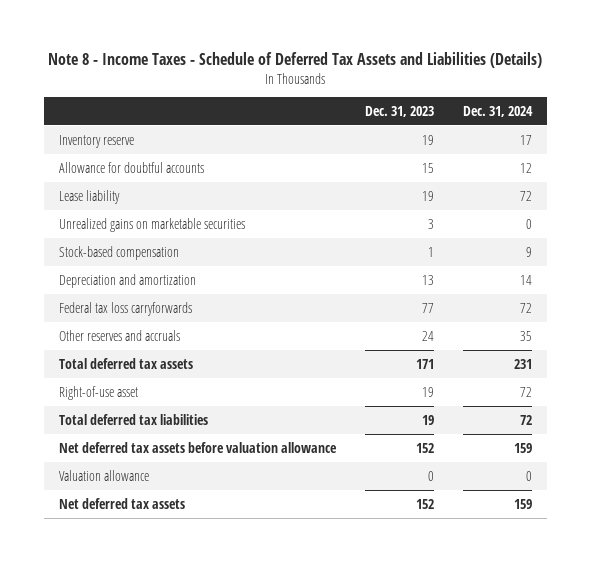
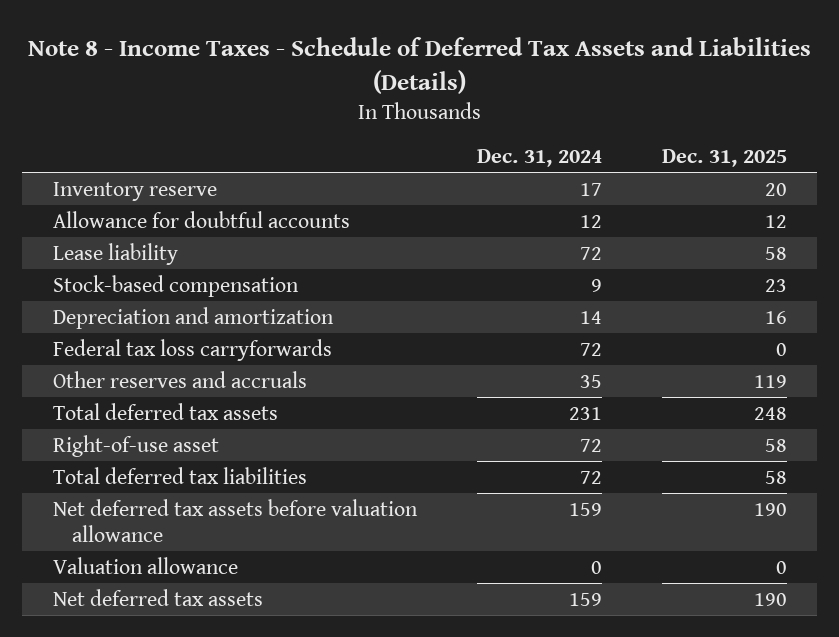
- | Dec. 31, 2023 | Dec. 31, 2024
+ | Dec. 31, 2024 | Dec. 31, 2025
- Unrealized gains on marketable securities | 3 | 0

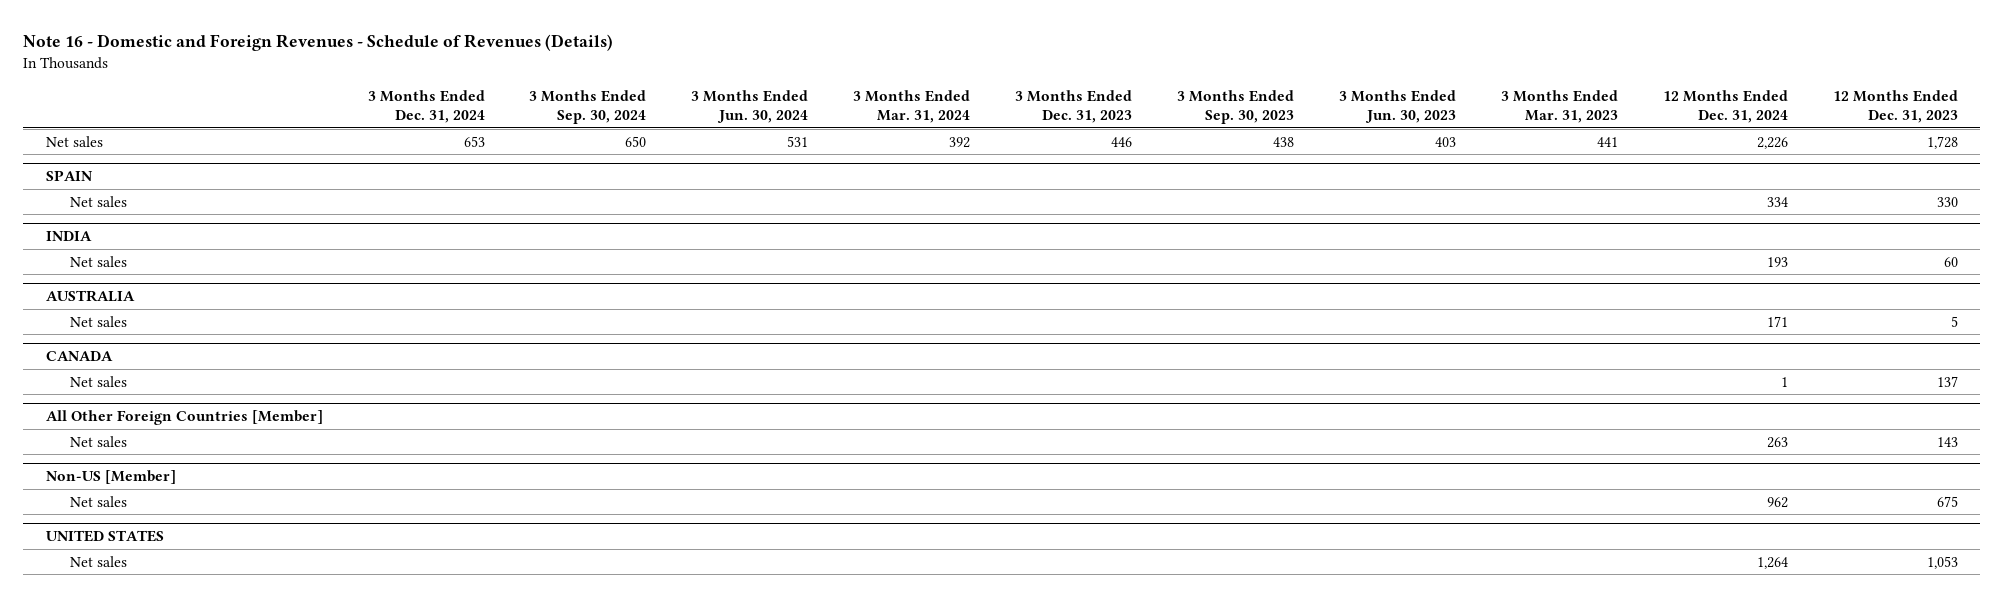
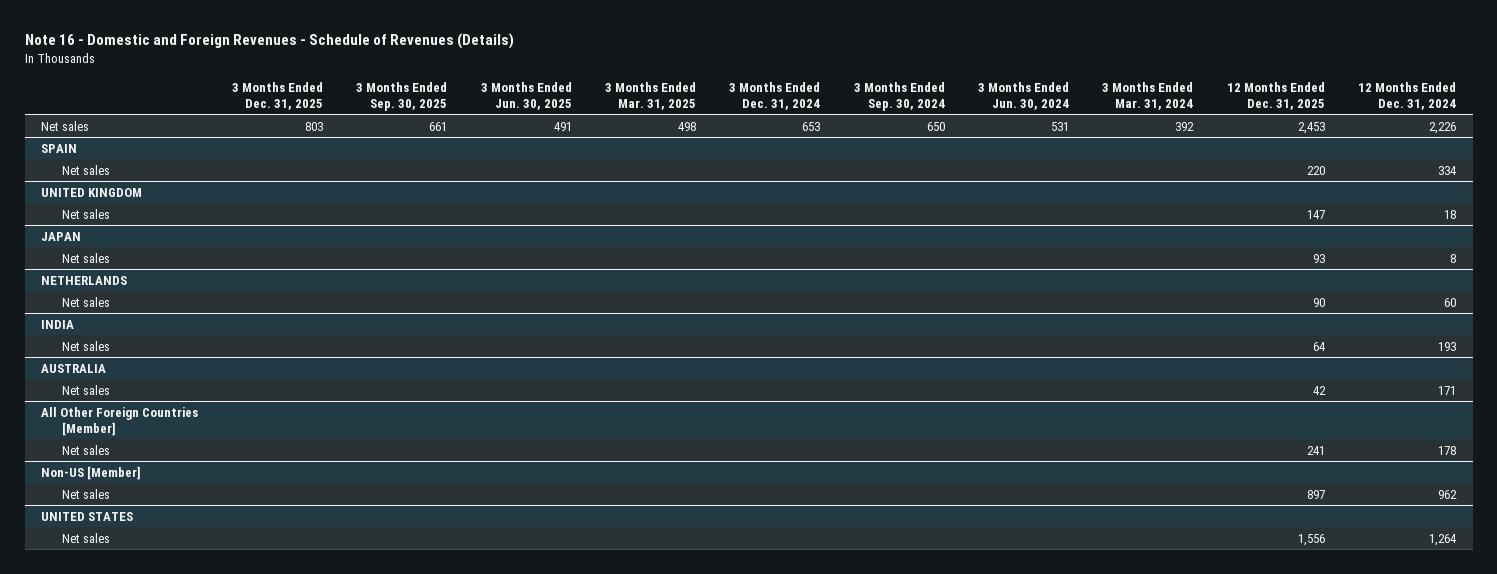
- | 3 Months Ended Dec. 31, 2024 | 3 Months Ended Sep. 30, 2024 | 3 Months Ended Jun. 30, 2024 | 3 Months Ended Mar. 31, 2024 | 3 Months Ended Dec. 31, 2023 | 3 Months Ended Sep. 30, 2023 | 3 Months Ended Jun. 30, 2023 | 3 Months Ended Mar. 31, 2023 | 12 Months Ended Dec. 31, 2024 | 12 Months Ended Dec. 31, 2023
+ | 3 Months Ended Dec. 31, 2025 | 3 Months Ended Sep. 30, 2025 | 3 Months Ended Jun. 30, 2025 | 3 Months Ended Mar. 31, 2025 | 3 Months Ended Dec. 31, 2024 | 3 Months Ended Sep. 30, 2024 | 3 Months Ended Jun. 30, 2024 | 3 Months Ended Mar. 31, 2024 | 12 Months Ended Dec. 31, 2025 | 12 Months Ended Dec. 31, 2024
+ UNITED KINGDOM
+ Net sales | | | | | | | | | 147 | 18
+ JAPAN
+ Net sales | | | | | | | | | 93 | 8
+ NETHERLANDS
+ Net sales | | | | | | | | | 90 | 60
- CANADA
- Net sales | | | | | | | | | 1 | 137
@ All Other Foreign Countries [Member]
- Net sales | | | | | | | | | 263 | 143
+ Net sales | | | | | | | | | 241 | 178

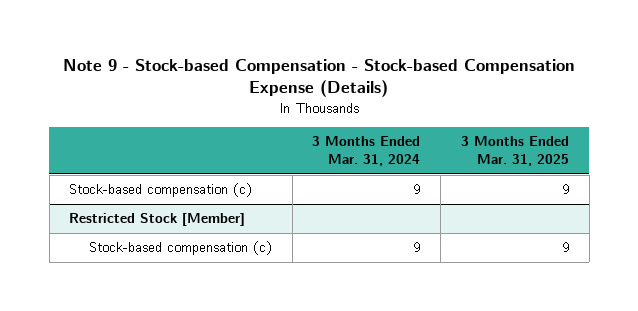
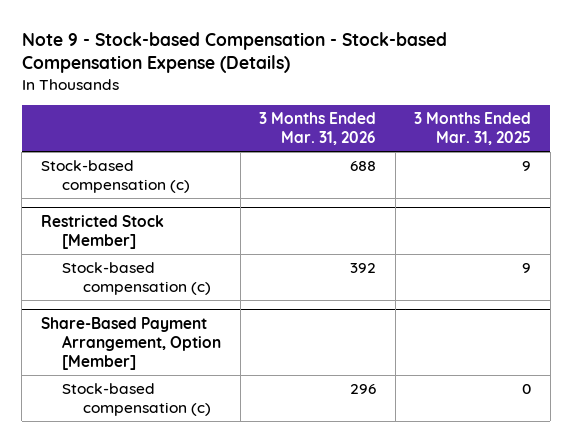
- | 3 Months Ended Mar. 31, 2024 | 3 Months Ended Mar. 31, 2025
+ | 3 Months Ended Mar. 31, 2026 | 3 Months Ended Mar. 31, 2025
+ Share-Based Payment Arrangement, Option [Member]
+ Stock-based compensation (c) | 296 | 0

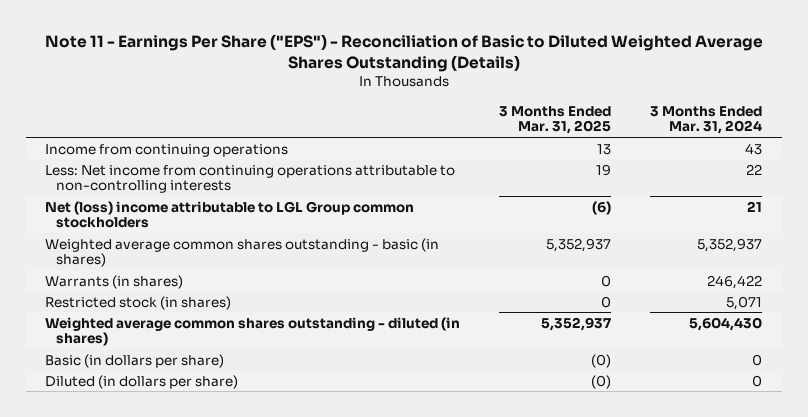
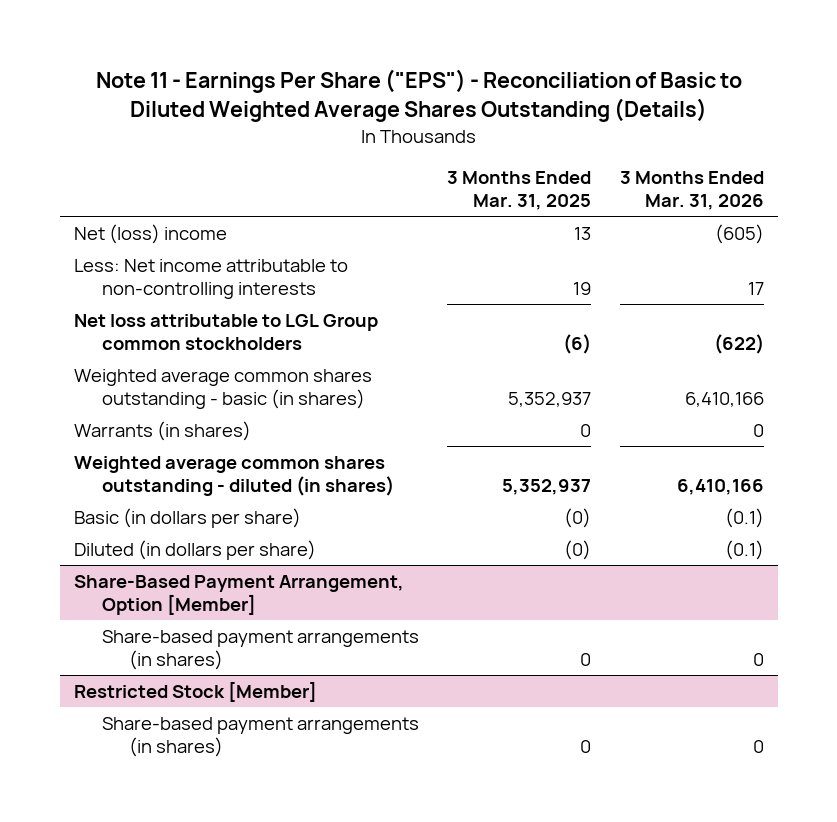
- | 3 Months Ended Mar. 31, 2025 | 3 Months Ended Mar. 31, 2024
+ | 3 Months Ended Mar. 31, 2025 | 3 Months Ended Mar. 31, 2026
- Income from continuing operations | 13 | 43
- Less: Net income from continuing operations attributable to non-controlling interests | 19 | 22
- Net (loss) income attributable to LGL Group common stockholders | (6) | 21
+ Net (loss) income | 13 | (605)
+ Less: Net income attributable to non-controlling interests | 19 | 17
+ Net loss attributable to LGL Group common stockholders | (6) | (622)
- Restricted stock (in shares) | 0 | 5,071
+ Share-Based Payment Arrangement, Option [Member]
+ Share-based payment arrangements (in shares) | 0 | 0
+ Restricted Stock [Member]
+ Share-based payment arrangements (in shares) | 0 | 0

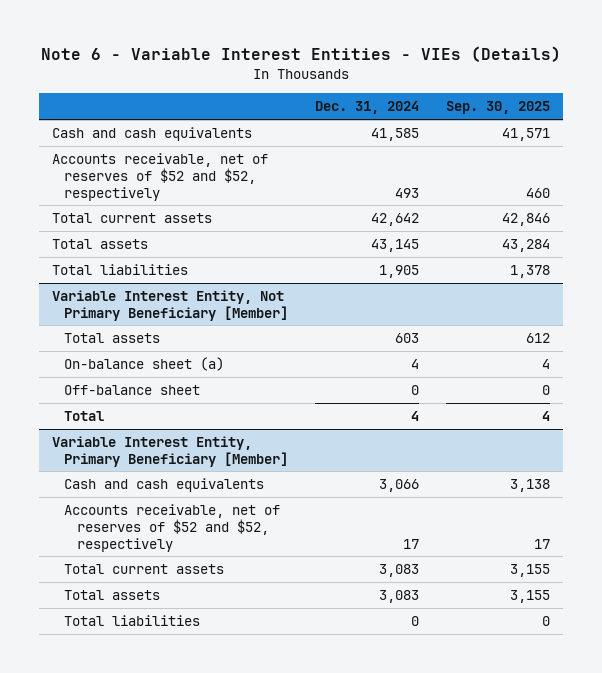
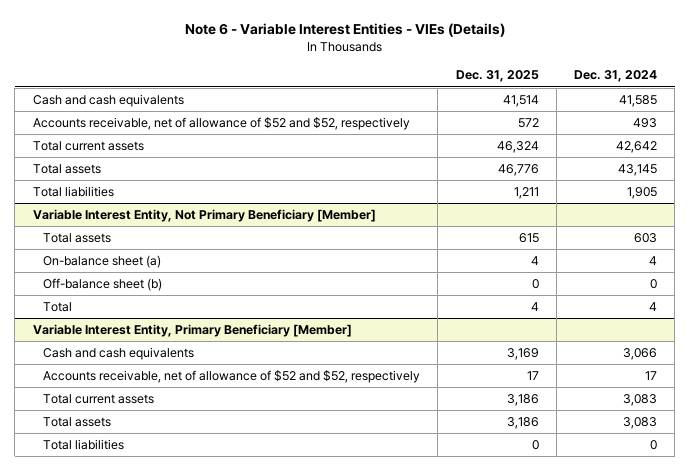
- | Dec. 31, 2024 | Sep. 30, 2025
+ | Dec. 31, 2025 | Dec. 31, 2024
- Accounts receivable, net of reserves of $52 and $52, respectively | 493 | 460
+ Accounts receivable, net of allowance of $52 and $52, respectively | 572 | 493
@ Variable Interest Entity, Not Primary Beneficiary [Member]
- Off-balance sheet | 0 | 0
+ Off-balance sheet (b) | 0 | 0
@ Variable Interest Entity, Primary Beneficiary [Member]
- Accounts receivable, net of reserves of $52 and $52, respectively | 17 | 17
+ Accounts receivable, net of allowance of $52 and $52, respectively | 17 | 17

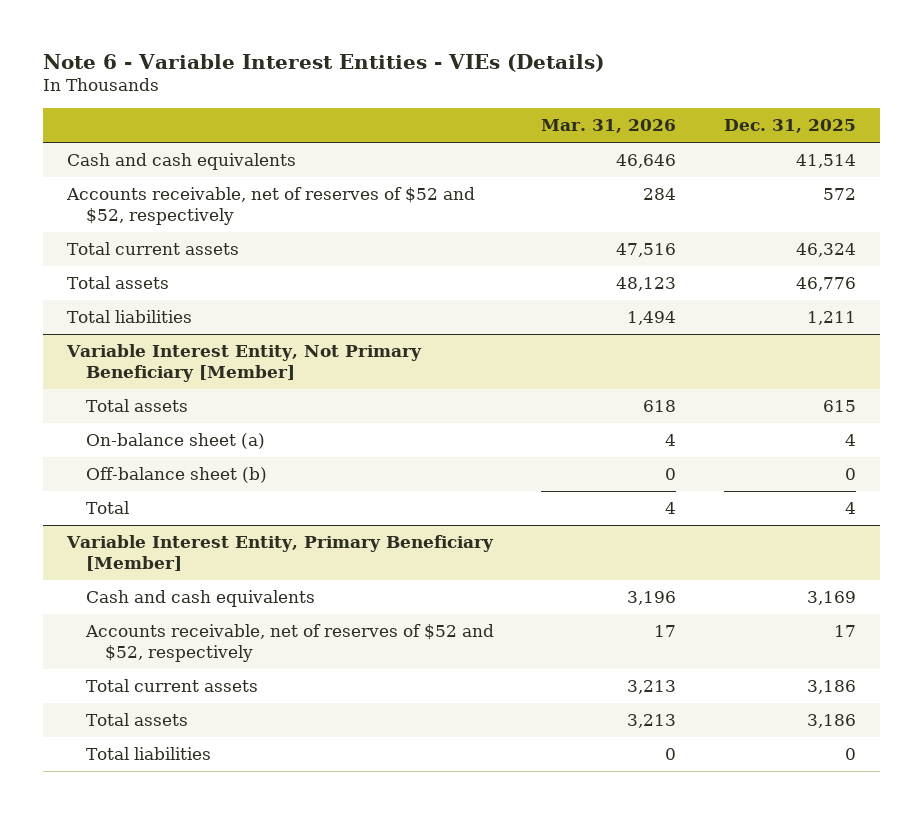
- | Dec. 31, 2025 | Dec. 31, 2024
+ | Mar. 31, 2026 | Dec. 31, 2025
- Accounts receivable, net of allowance of $52 and $52, respectively | 572 | 493
+ Accounts receivable, net of reserves of $52 and $52, respectively | 284 | 572
@ Variable Interest Entity, Primary Beneficiary [Member]
- Accounts receivable, net of allowance of $52 and $52, respectively | 17 | 17
+ Accounts receivable, net of reserves of $52 and $52, respectively | 17 | 17

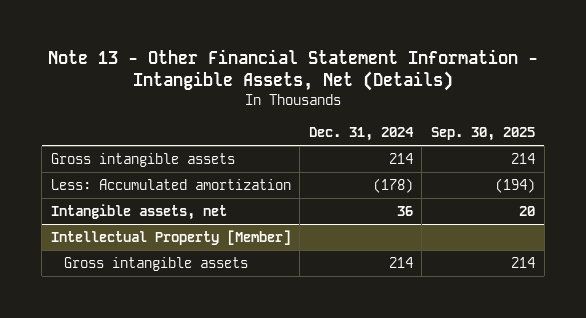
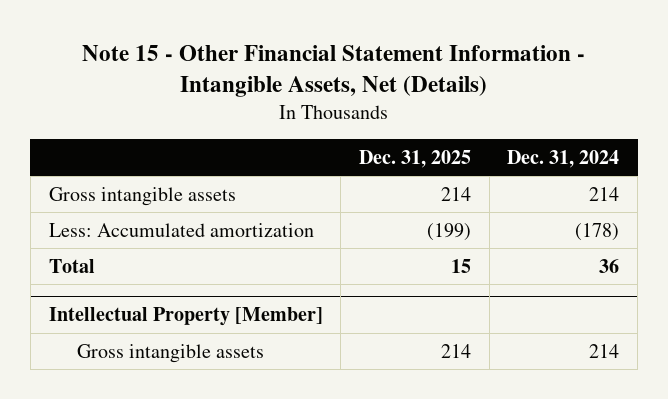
- Note 13 - Other Financial Statement Information - Intangible Assets, Net (Details)
+ Note 15 - Other Financial Statement Information - Intangible Assets, Net (Details)
- | Dec. 31, 2024 | Sep. 30, 2025
+ | Dec. 31, 2025 | Dec. 31, 2024
- Intangible assets, net | 36 | 20
+ Total | 15 | 36

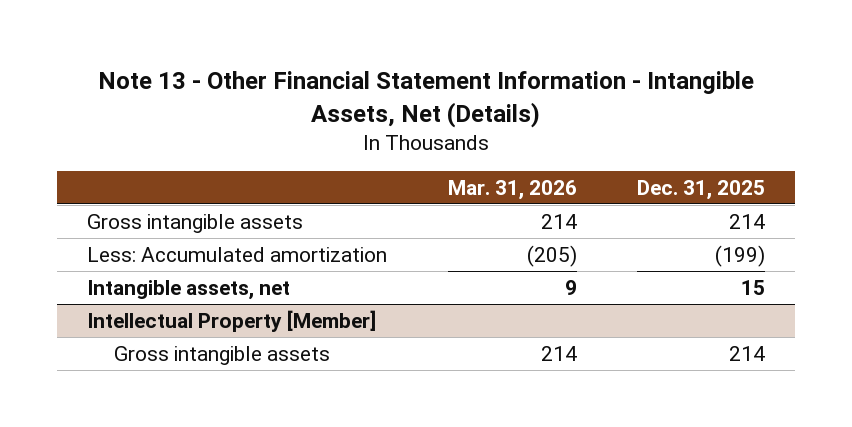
- Note 15 - Other Financial Statement Information - Intangible Assets, Net (Details)
+ Note 13 - Other Financial Statement Information - Intangible Assets, Net (Details)
- | Dec. 31, 2025 | Dec. 31, 2024
+ | Mar. 31, 2026 | Dec. 31, 2025
- Total | 15 | 36
+ Intangible assets, net | 9 | 15

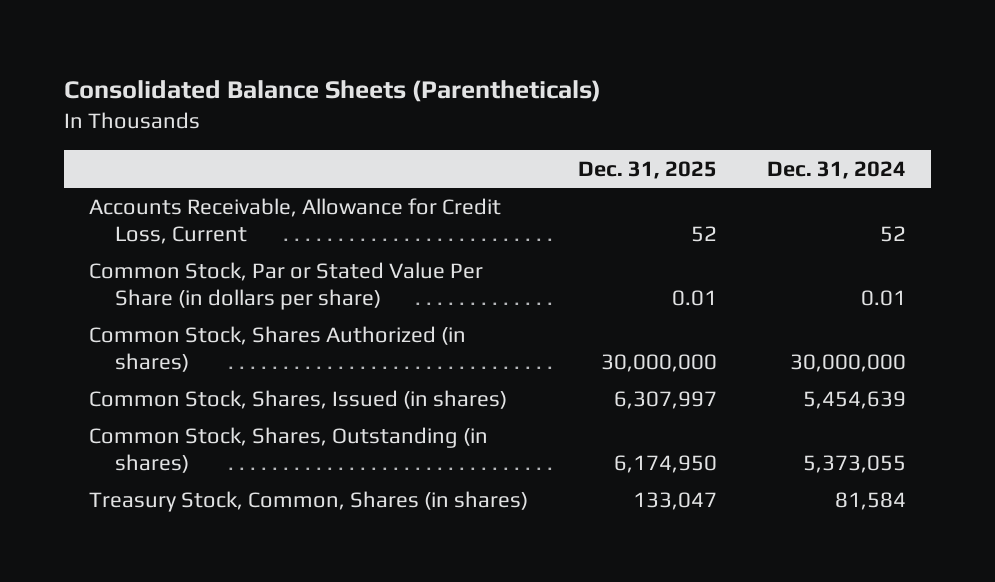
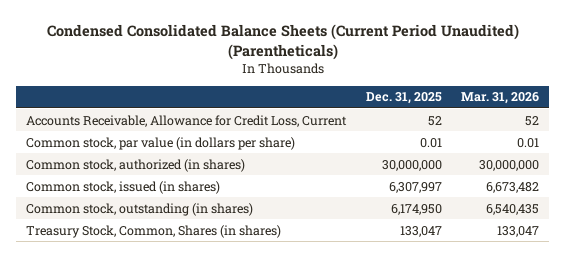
- Consolidated Balance Sheets (Parentheticals)
+ Condensed Consolidated Balance Sheets (Current Period Unaudited) (Parentheticals)
- | Dec. 31, 2025 | Dec. 31, 2024
+ | Dec. 31, 2025 | Mar. 31, 2026
- Common Stock, Par or Stated Value Per Share (in dollars per share) | 0.01 | 0.01
- Common Stock, Shares Authorized (in shares) | 30,000,000 | 30,000,000
- Common Stock, Shares, Issued (in shares) | 6,307,997 | 5,454,639
- Common Stock, Shares, Outstanding (in shares) | 6,174,950 | 5,373,055
+ Common stock, par value (in dollars per share) | 0.01 | 0.01
+ Common stock, authorized (in shares) | 30,000,000 | 30,000,000
+ Common stock, issued (in shares) | 6,307,997 | 6,673,482
+ Common stock, outstanding (in shares) | 6,174,950 | 6,540,435

